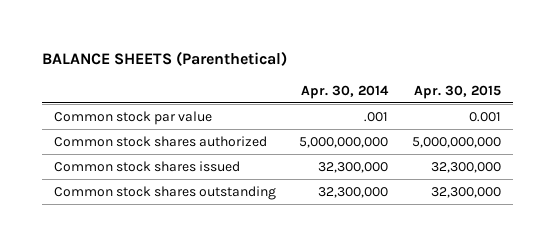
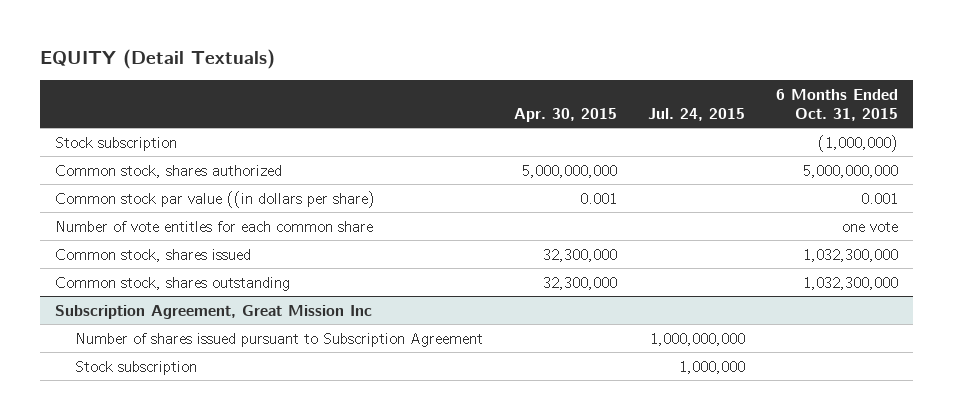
- BALANCE SHEETS (Parenthetical)
+ EQUITY (Detail Textuals)
- | Apr. 30, 2014 | Apr. 30, 2015
+ | Apr. 30, 2015 | Jul. 24, 2015 | 6 Months Ended Oct. 31, 2015
- Common stock par value | .001 | 0.001
- Common stock shares authorized | 5,000,000,000 | 5,000,000,000
- Common stock shares issued | 32,300,000 | 32,300,000
- Common stock shares outstanding | 32,300,000 | 32,300,000
+ Stock subscription | | | (1,000,000)
+ Common stock, shares authorized | 5,000,000,000 | | 5,000,000,000
+ Common stock par value ((in dollars per share) | 0.001 | | 0.001
+ Number of vote entitles for each common share | | | one vote
+ Common stock, shares issued | 32,300,000 | | 1,032,300,000
+ Common stock, shares outstanding | 32,300,000 | | 1,032,300,000
+ Subscription Agreement, Great Mission Inc
+ Number of shares issued pursuant to Subscription Agreement | | 1,000,000,000 |
+ Stock subscription | | 1,000,000 |

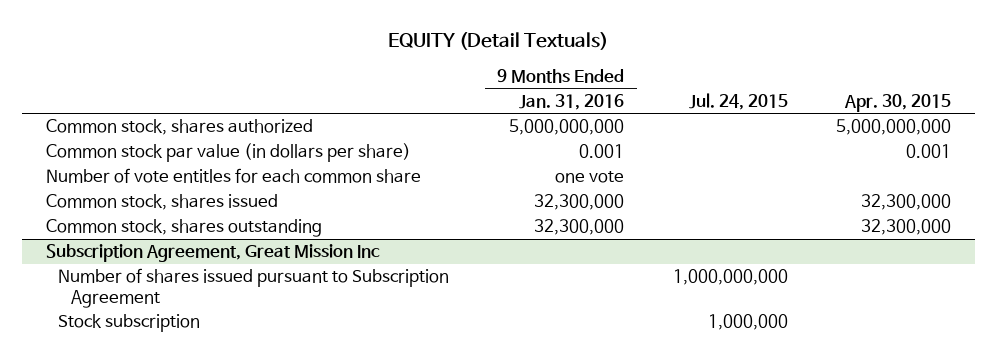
- | Apr. 30, 2015 | Jul. 24, 2015 | 6 Months Ended Oct. 31, 2015
+ | 9 Months Ended Jan. 31, 2016 | Jul. 24, 2015 | Apr. 30, 2015
- Stock subscription | | | (1,000,000)
- Common stock par value ((in dollars per share) | 0.001 | | 0.001
+ Common stock par value (in dollars per share) | 0.001 | | 0.001

